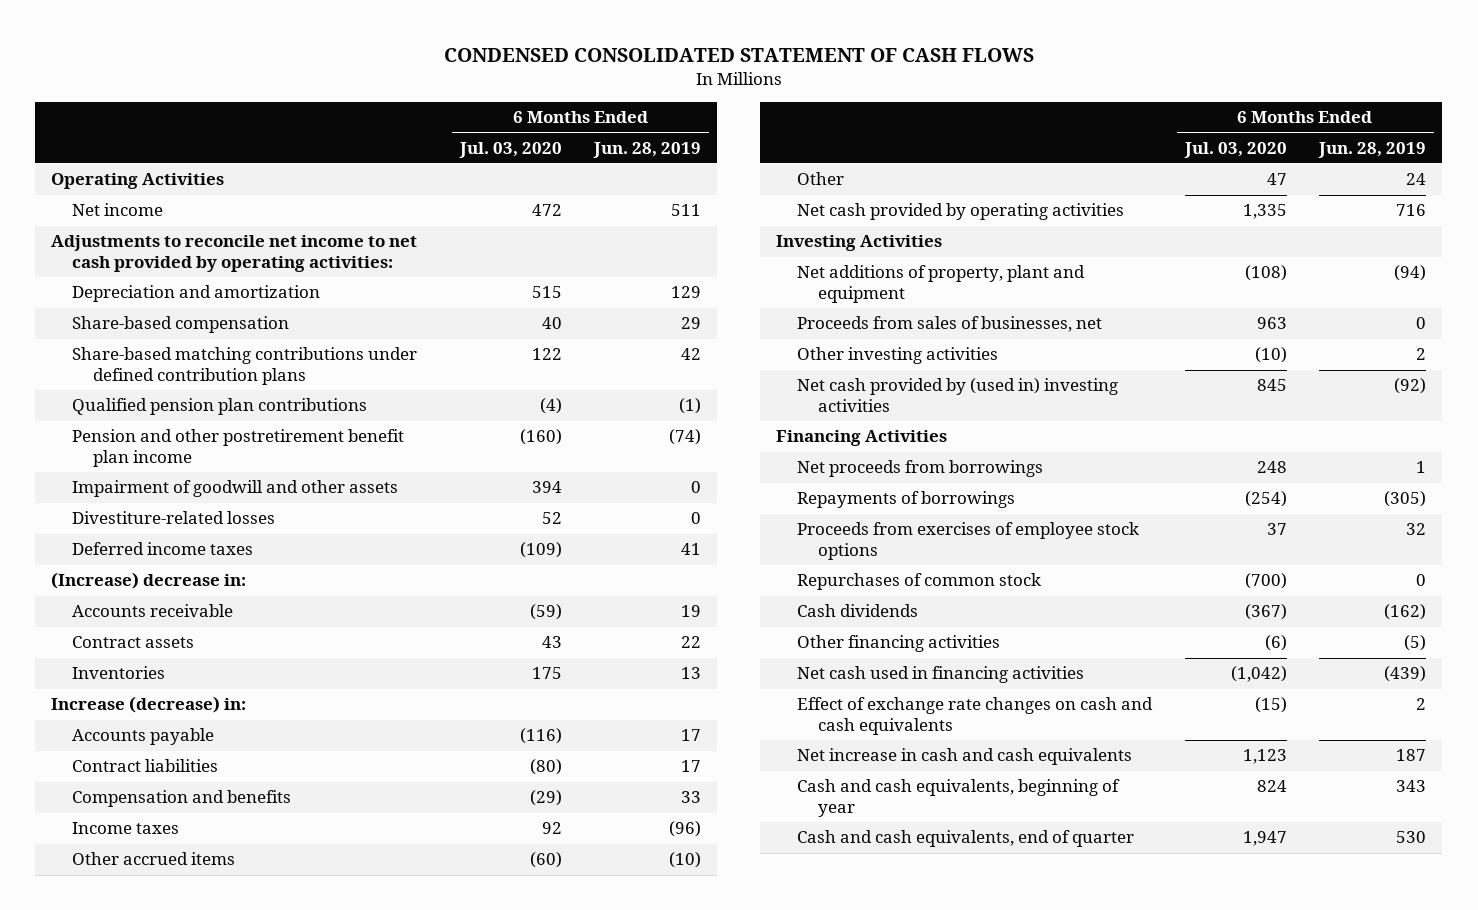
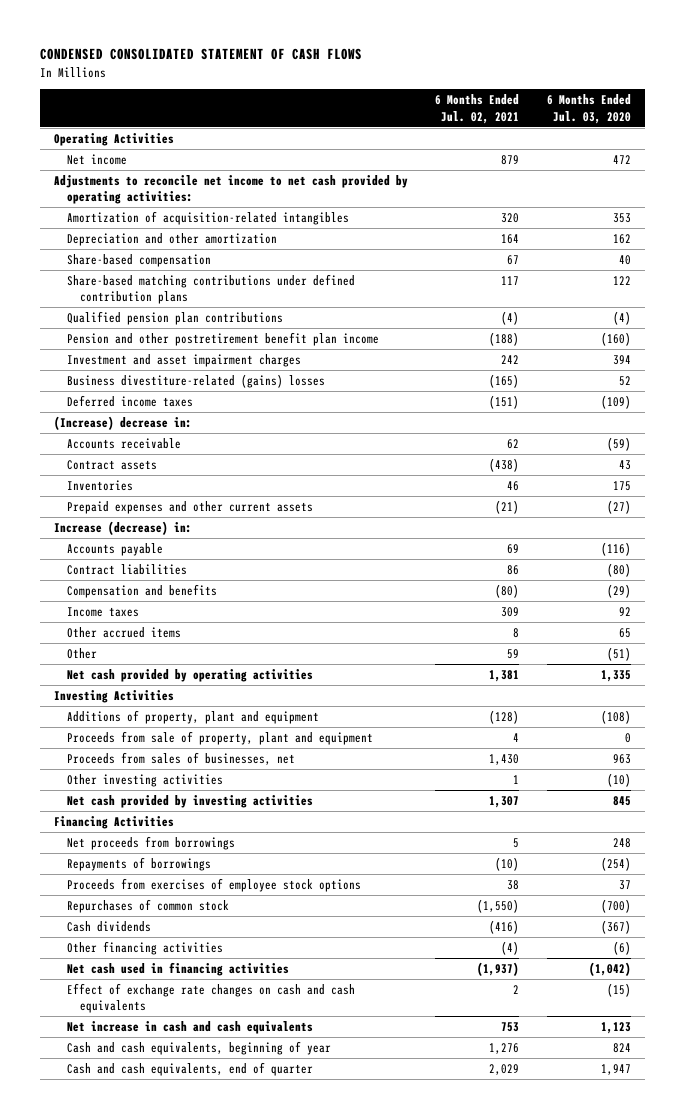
- | 6 Months Ended Jul. 03, 2020 | 6 Months Ended Jun. 28, 2019
+ | 6 Months Ended Jul. 02, 2021 | 6 Months Ended Jul. 03, 2020
- Depreciation and amortization | 515 | 129
+ Amortization of acquisition-related intangibles | 320 | 353
+ Depreciation and other amortization | 164 | 162
- Impairment of goodwill and other assets | 394 | 0
- Divestiture-related losses | 52 | 0
+ Investment and asset impairment charges | 242 | 394
+ Business divestiture-related (gains) losses | (165) | 52
+ Prepaid expenses and other current assets | (21) | (27)
- Other accrued items | (60) | (10)
- Other | 47 | 24
+ Other accrued items | 8 | 65
+ Other | 59 | (51)
- Net additions of property, plant and equipment | (108) | (94)
+ Additions of property, plant and equipment | (128) | (108)
+ Proceeds from sale of property, plant and equipment | 4 | 0
- Net cash provided by (used in) investing activities | 845 | (92)
+ Net cash provided by investing activities | 1,307 | 845

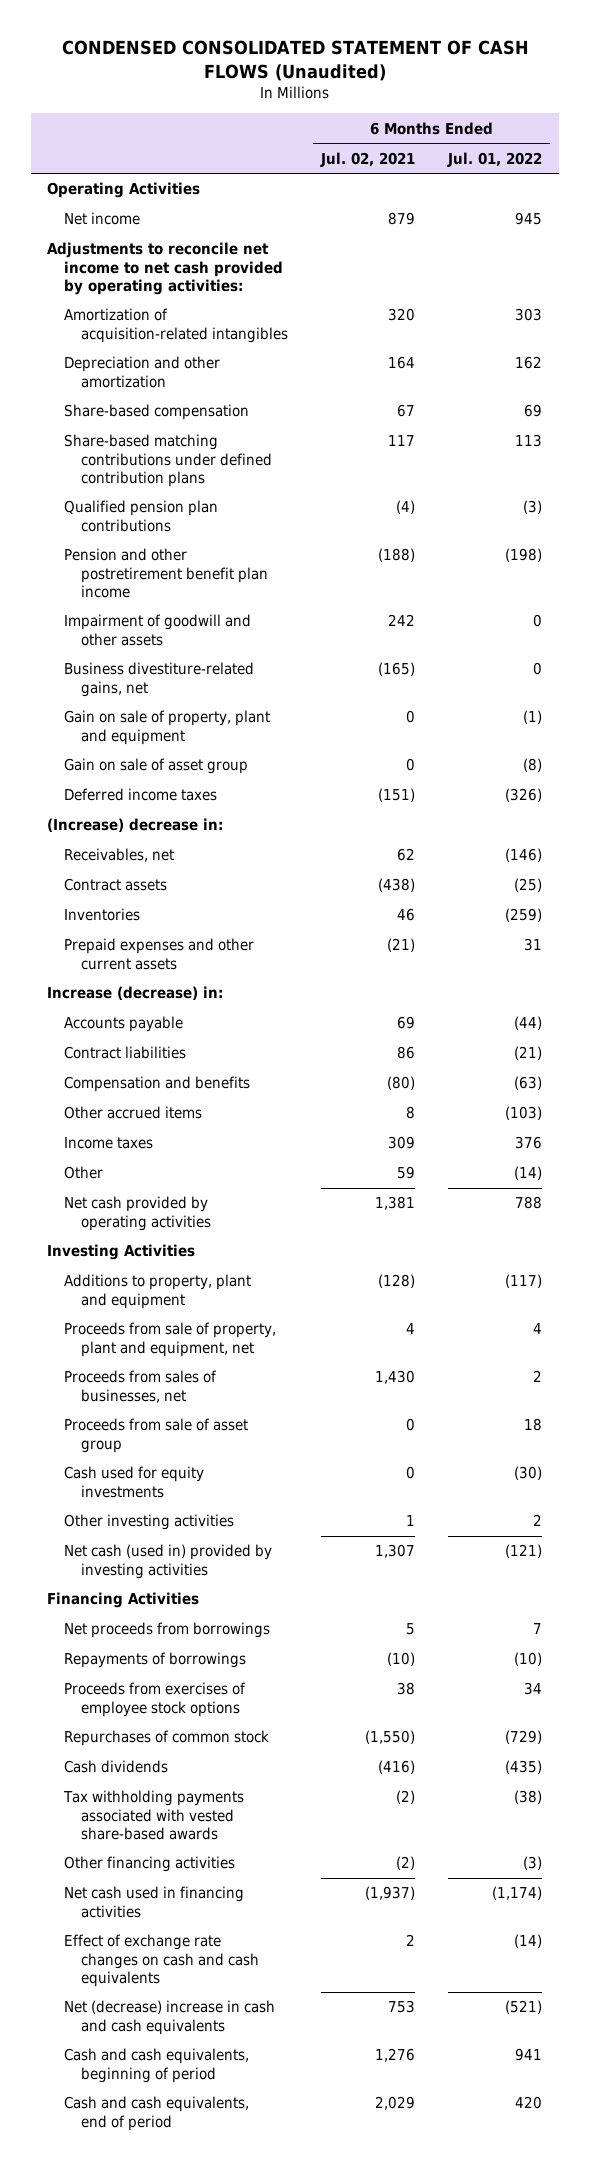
- CONDENSED CONSOLIDATED STATEMENT OF CASH FLOWS
+ CONDENSED CONSOLIDATED STATEMENT OF CASH FLOWS (Unaudited)
- | 6 Months Ended Jul. 02, 2021 | 6 Months Ended Jul. 03, 2020
+ | 6 Months Ended Jul. 02, 2021 | 6 Months Ended Jul. 01, 2022
- Investment and asset impairment charges | 242 | 394
- Business divestiture-related (gains) losses | (165) | 52
+ Impairment of goodwill and other assets | 242 | 0
+ Business divestiture-related gains, net | (165) | 0
+ Gain on sale of property, plant and equipment | 0 | (1)
+ Gain on sale of asset group | 0 | (8)
- Accounts receivable | 62 | (59)
+ Receivables, net | 62 | (146)
moved down: Income taxes | 309 | 376
- Additions of property, plant and equipment | (128) | (108)
- Proceeds from sale of property, plant and equipment | 4 | 0
+ Additions to property, plant and equipment | (128) | (117)
+ Proceeds from sale of property, plant and equipment, net | 4 | 4
+ Proceeds from sale of asset group | 0 | 18
+ Cash used for equity investments | 0 | (30)
- Net cash provided by investing activities | 1,307 | 845
+ Net cash (used in) provided by investing activities | 1,307 | (121)
- Other financing activities | (4) | (6)
+ Tax withholding payments associated with vested share-based awards | (2) | (38)
+ Other financing activities | (2) | (3)
- Net increase in cash and cash equivalents | 753 | 1,123
- Cash and cash equivalents, beginning of year | 1,276 | 824
- Cash and cash equivalents, end of quarter | 2,029 | 1,947
+ Net (decrease) increase in cash and cash equivalents | 753 | (521)
+ Cash and cash equivalents, beginning of period | 1,276 | 941
+ Cash and cash equivalents, end of period | 2,029 | 420

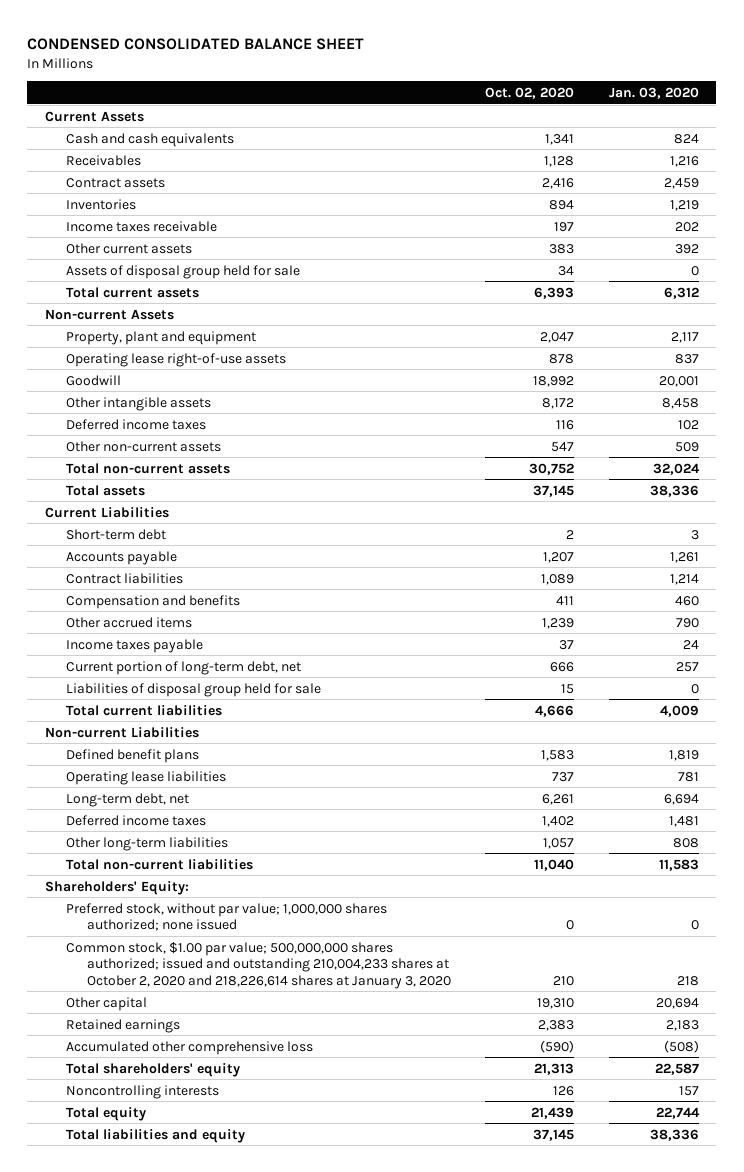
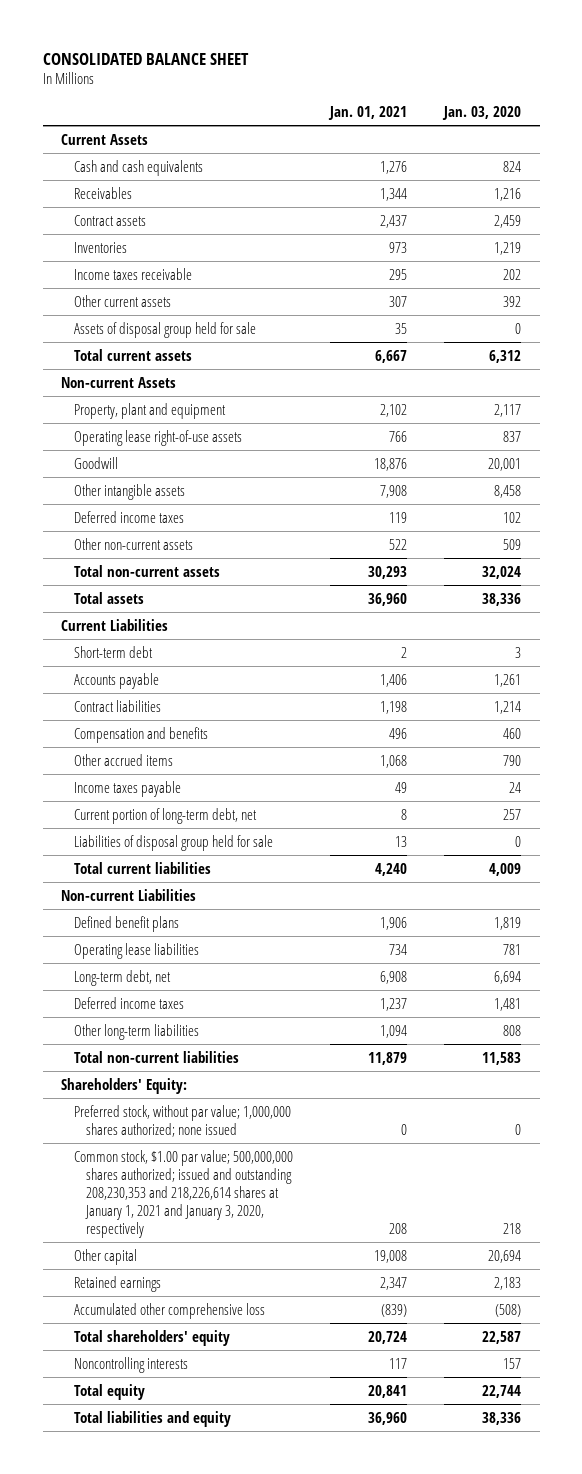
- CONDENSED CONSOLIDATED BALANCE SHEET
+ CONSOLIDATED BALANCE SHEET
- | Oct. 02, 2020 | Jan. 03, 2020
+ | Jan. 01, 2021 | Jan. 03, 2020
- Common stock, $1.00 par value; 500,000,000 shares authorized; issued and outstanding 210,004,233 shares at October 2, 2020 and 218,226,614 shares at January 3, 2020 | 210 | 218
+ Common stock, $1.00 par value; 500,000,000 shares authorized; issued and outstanding 208,230,353 and 218,226,614 shares at January 1, 2021 and January 3, 2020, respectively | 208 | 218

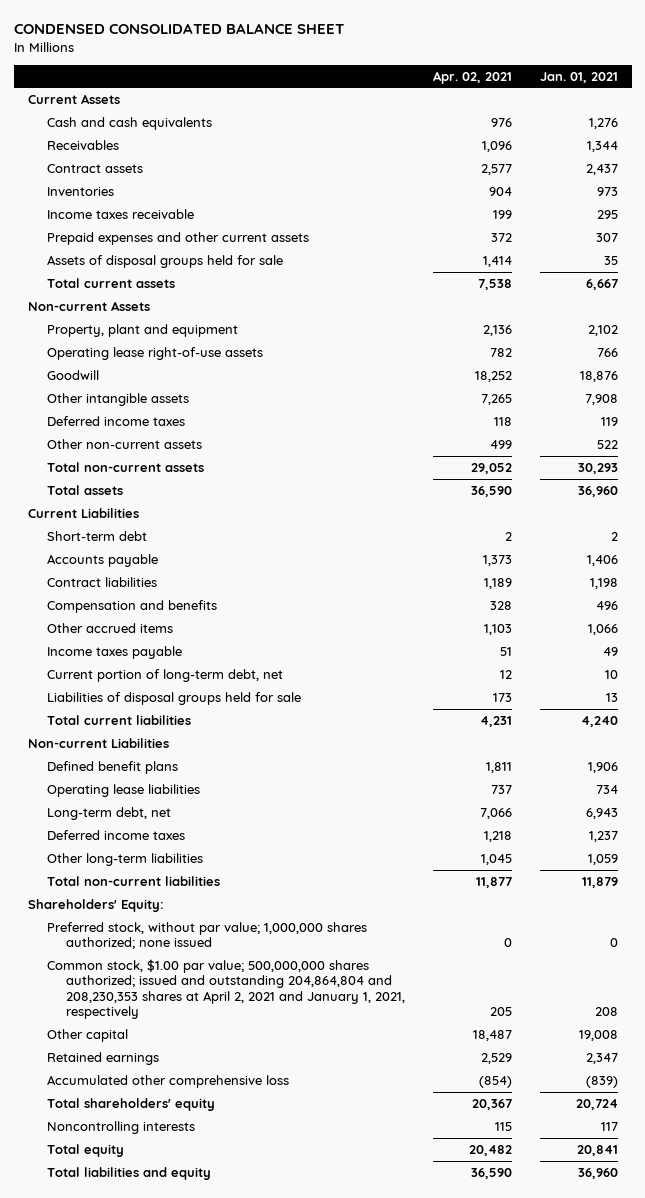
- CONSOLIDATED BALANCE SHEET
+ CONDENSED CONSOLIDATED BALANCE SHEET
- | Jan. 01, 2021 | Jan. 03, 2020
+ | Apr. 02, 2021 | Jan. 01, 2021
- Other current assets | 307 | 392
- Assets of disposal group held for sale | 35 | 0
+ Prepaid expenses and other current assets | 372 | 307
+ Assets of disposal groups held for sale | 1,414 | 35
- Other accrued items | 1,068 | 790
+ Other accrued items | 1,103 | 1,066
- Current portion of long-term debt, net | 8 | 257
- Liabilities of disposal group held for sale | 13 | 0
+ Current portion of long-term debt, net | 12 | 10
+ Liabilities of disposal groups held for sale | 173 | 13
- Long-term debt, net | 6,908 | 6,694
+ Long-term debt, net | 7,066 | 6,943
- Other long-term liabilities | 1,094 | 808
+ Other long-term liabilities | 1,045 | 1,059
- Common stock, $1.00 par value; 500,000,000 shares authorized; issued and outstanding 208,230,353 and 218,226,614 shares at January 1, 2021 and January 3, 2020, respectively | 208 | 218
+ Common stock, $1.00 par value; 500,000,000 shares authorized; issued and outstanding 204,864,804 and 208,230,353 shares at April 2, 2021 and January 1, 2021, respectively | 205 | 208

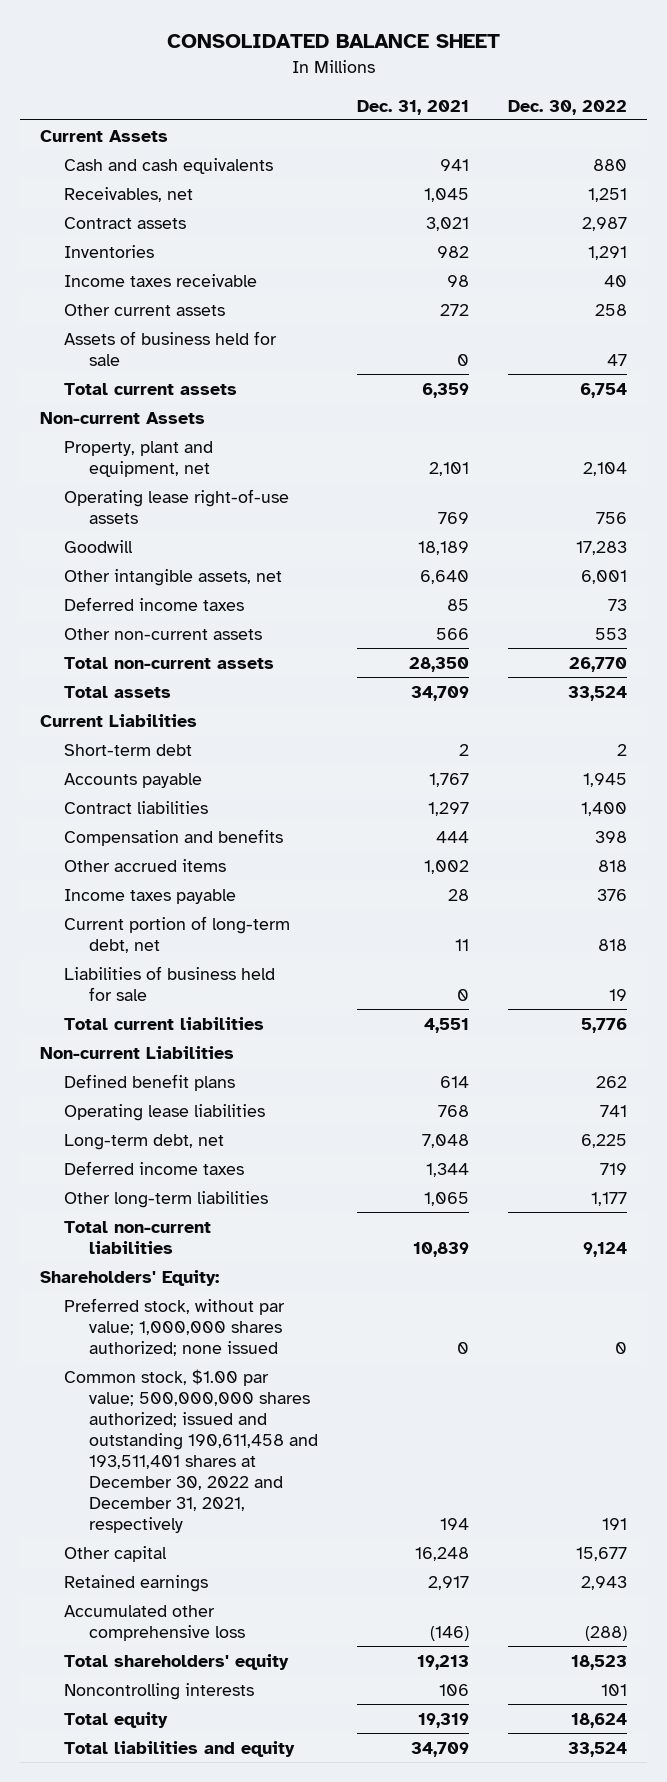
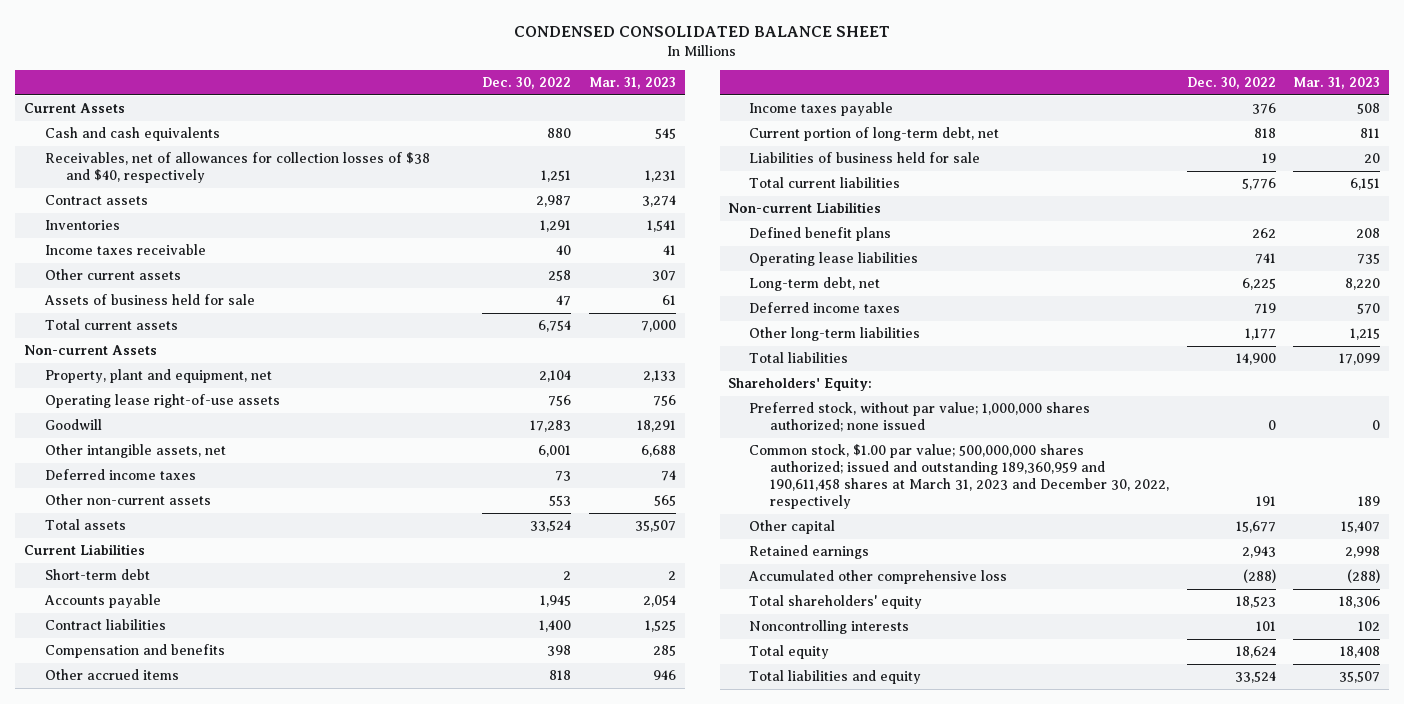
- CONSOLIDATED BALANCE SHEET
+ CONDENSED CONSOLIDATED BALANCE SHEET
- | Dec. 31, 2021 | Dec. 30, 2022
+ | Dec. 30, 2022 | Mar. 31, 2023
- Receivables, net | 1,045 | 1,251
+ Receivables, net of allowances for collection losses of $38 and $40, respectively | 1,251 | 1,231
- Total non-current assets | 28,350 | 26,770
- Total non-current liabilities | 10,839 | 9,124
+ Total liabilities | 14,900 | 17,099
- Common stock, $1.00 par value; 500,000,000 shares authorized; issued and outstanding 190,611,458 and 193,511,401 shares at December 30, 2022 and December 31, 2021, respectively | 194 | 191
+ Common stock, $1.00 par value; 500,000,000 shares authorized; issued and outstanding 189,360,959 and 190,611,458 shares at March 31, 2023 and December 30, 2022, respectively | 191 | 189

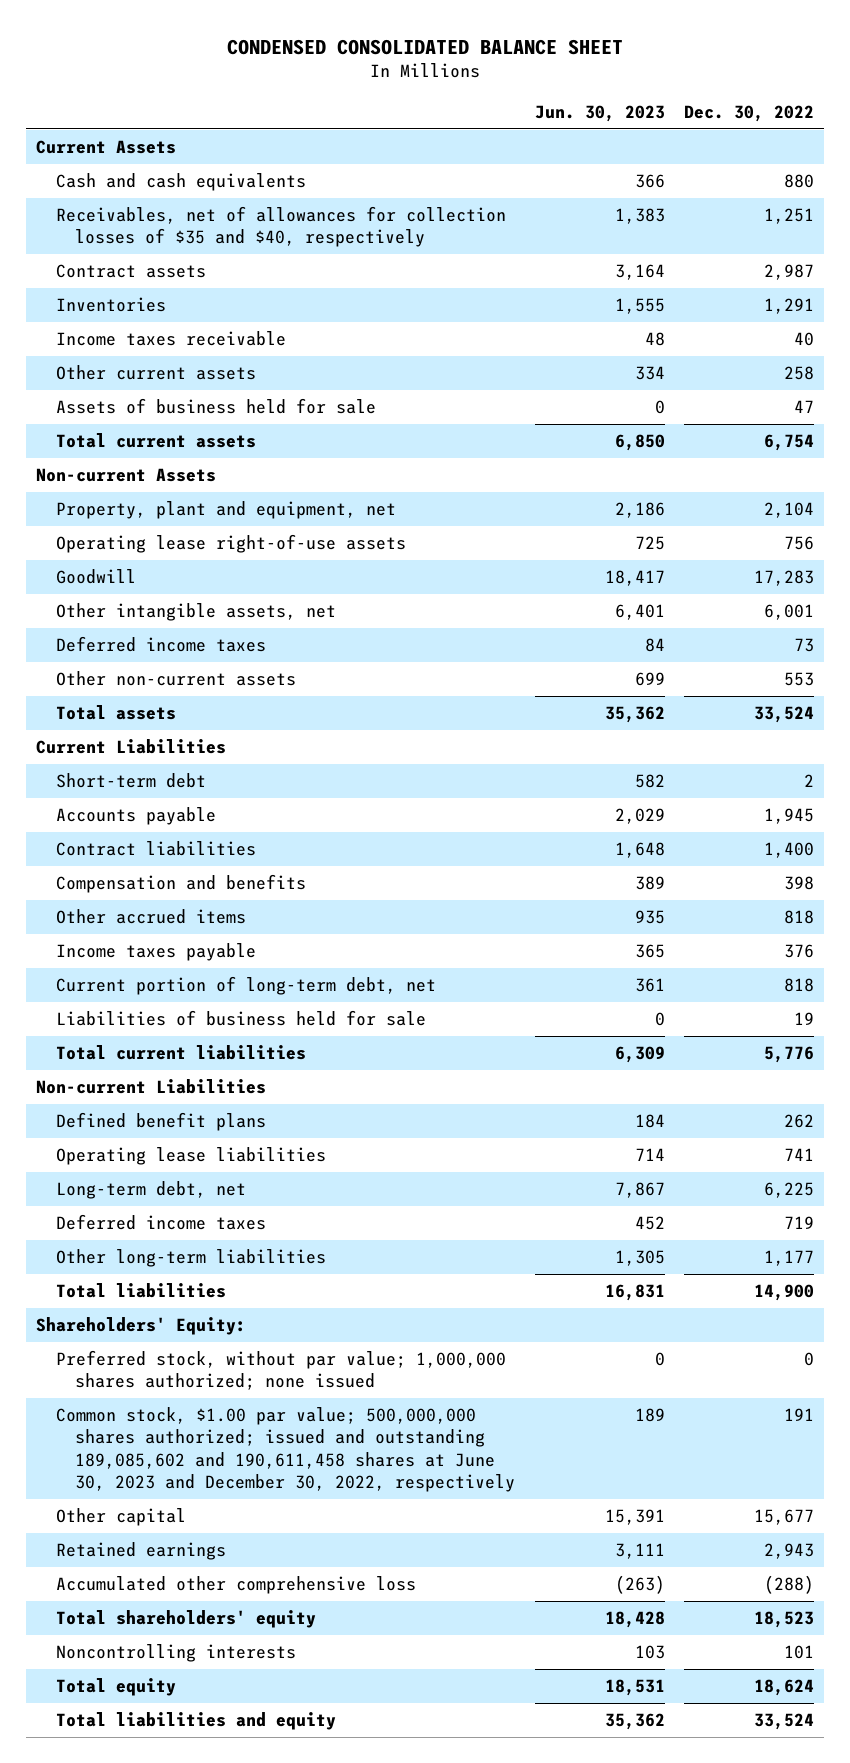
- | Dec. 30, 2022 | Mar. 31, 2023
+ | Jun. 30, 2023 | Dec. 30, 2022
- Receivables, net of allowances for collection losses of $38 and $40, respectively | 1,251 | 1,231
+ Receivables, net of allowances for collection losses of $35 and $40, respectively | 1,383 | 1,251
- Common stock, $1.00 par value; 500,000,000 shares authorized; issued and outstanding 189,360,959 and 190,611,458 shares at March 31, 2023 and December 30, 2022, respectively | 191 | 189
+ Common stock, $1.00 par value; 500,000,000 shares authorized; issued and outstanding 189,085,602 and 190,611,458 shares at June 30, 2023 and December 30, 2022, respectively | 189 | 191

